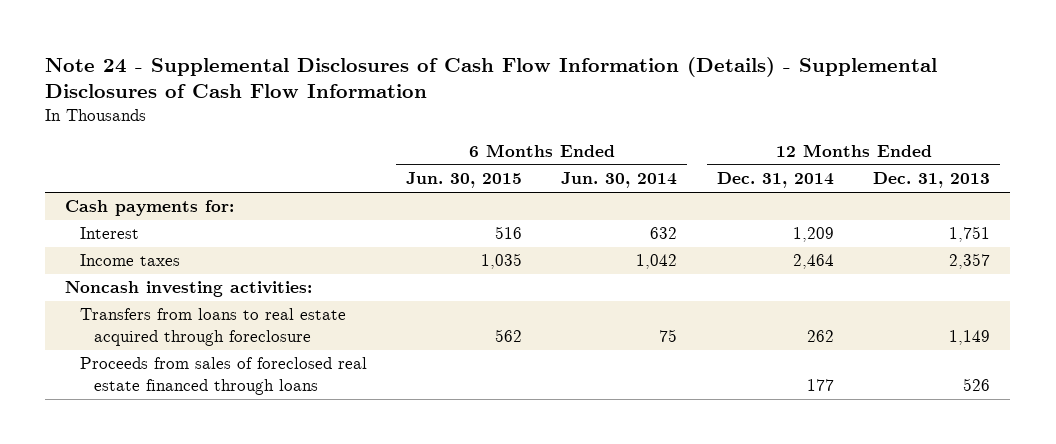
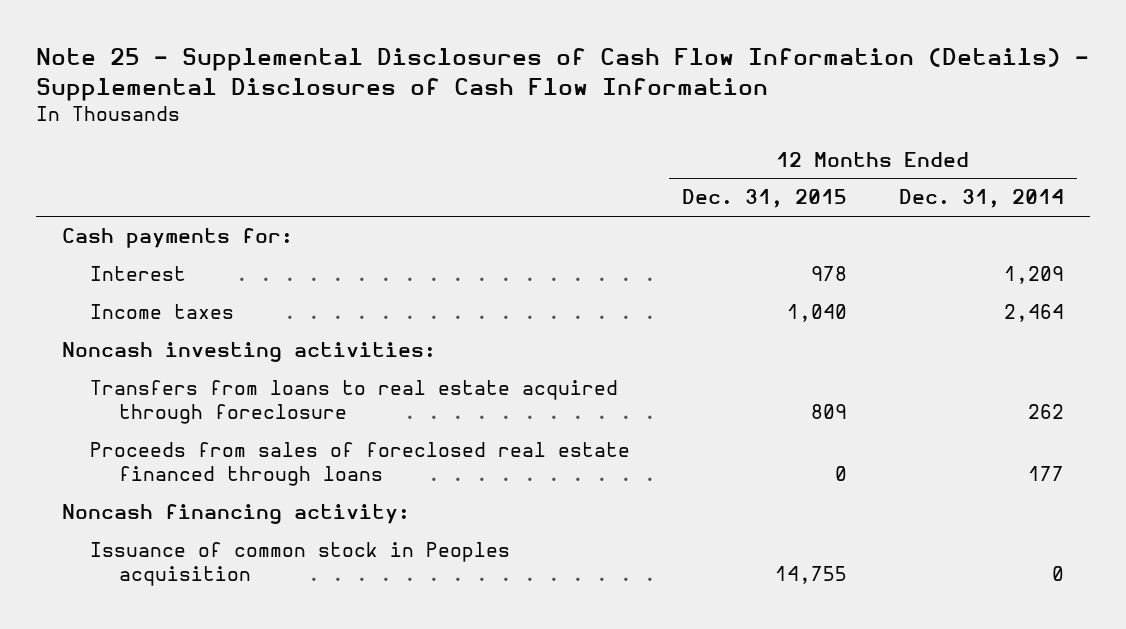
- Note 24 - Supplemental Disclosures of Cash Flow Information (Details) - Supplemental Disclosures of Cash Flow Information
+ Note 25 - Supplemental Disclosures of Cash Flow Information (Details) - Supplemental Disclosures of Cash Flow Information
- | 6 Months Ended Jun. 30, 2015 | 6 Months Ended Jun. 30, 2014 | 12 Months Ended Dec. 31, 2014 | 12 Months Ended Dec. 31, 2013
+ | 12 Months Ended Dec. 31, 2015 | 12 Months Ended Dec. 31, 2014
+ Noncash financing activity:
+ Issuance of common stock in Peoples acquisition | 14,755 | 0

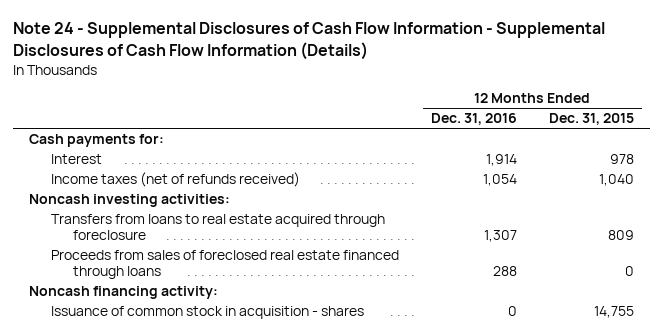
- Note 25 - Supplemental Disclosures of Cash Flow Information (Details) - Supplemental Disclosures of Cash Flow Information
+ Note 24 - Supplemental Disclosures of Cash Flow Information - Supplemental Disclosures of Cash Flow Information (Details)
- | 12 Months Ended Dec. 31, 2015 | 12 Months Ended Dec. 31, 2014
+ | 12 Months Ended Dec. 31, 2016 | 12 Months Ended Dec. 31, 2015
- Income taxes | 1,040 | 2,464
+ Income taxes (net of refunds received) | 1,054 | 1,040
- Issuance of common stock in Peoples acquisition | 14,755 | 0
+ Issuance of common stock in acquisition - shares | 0 | 14,755

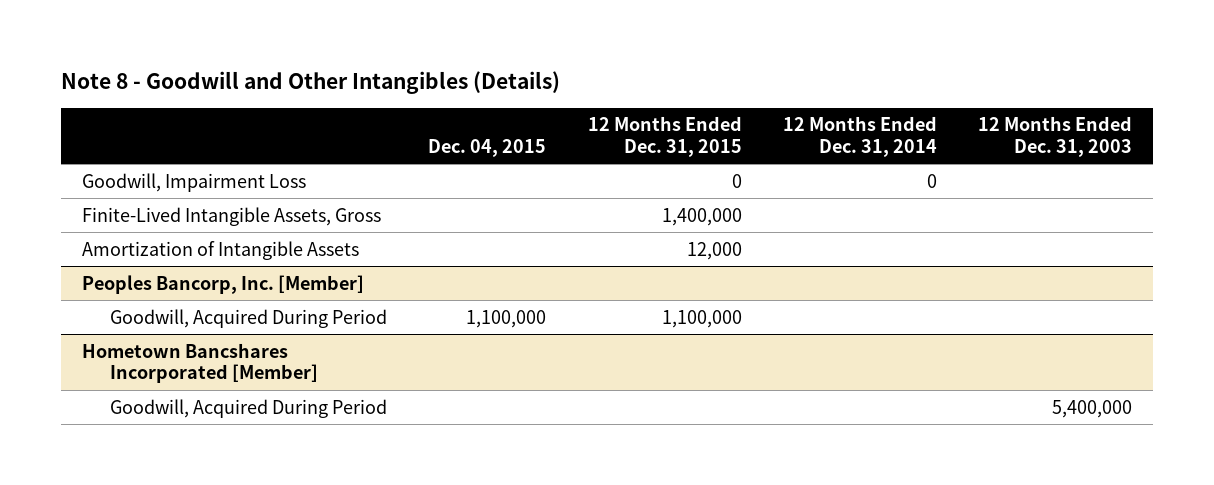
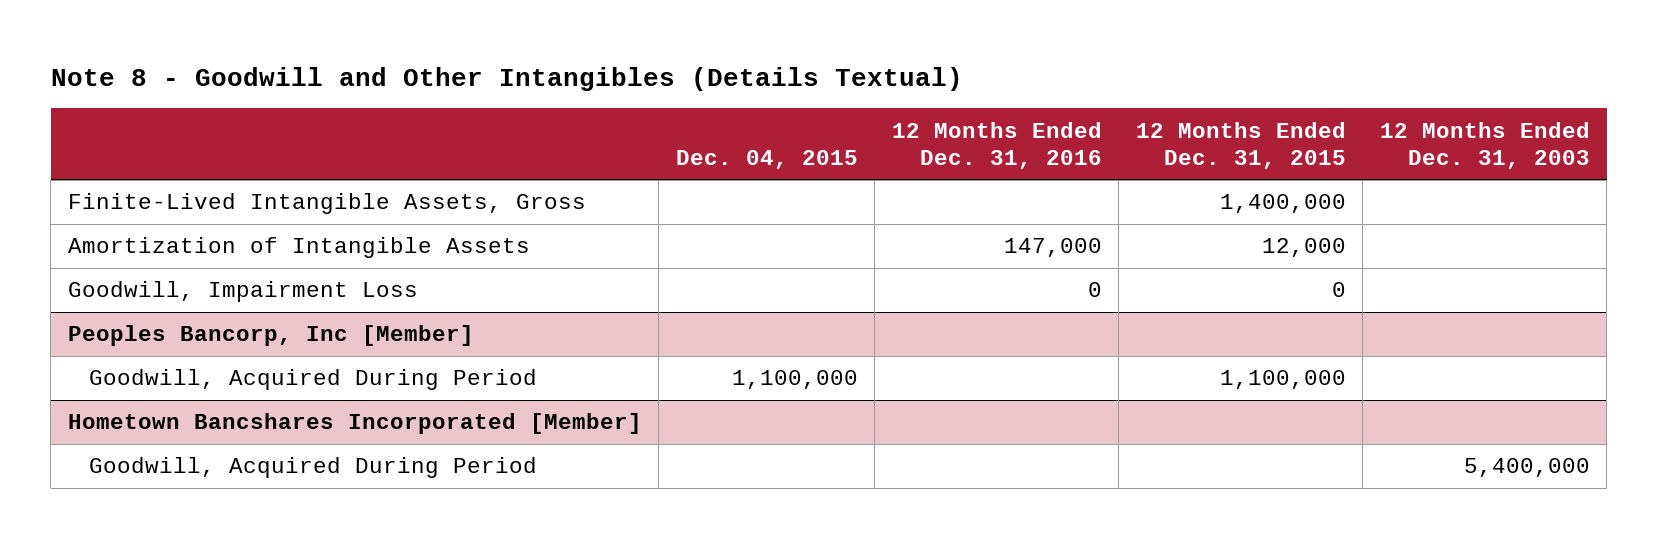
- Note 8 - Goodwill and Other Intangibles (Details)
+ Note 8 - Goodwill and Other Intangibles (Details Textual)
- | Dec. 04, 2015 | 12 Months Ended Dec. 31, 2015 | 12 Months Ended Dec. 31, 2014 | 12 Months Ended Dec. 31, 2003
+ | Dec. 04, 2015 | 12 Months Ended Dec. 31, 2016 | 12 Months Ended Dec. 31, 2015 | 12 Months Ended Dec. 31, 2003
- Peoples Bancorp, Inc. [Member]
moved down: Goodwill, Impairment Loss | | 0 | 0 |
+ Peoples Bancorp, Inc [Member]

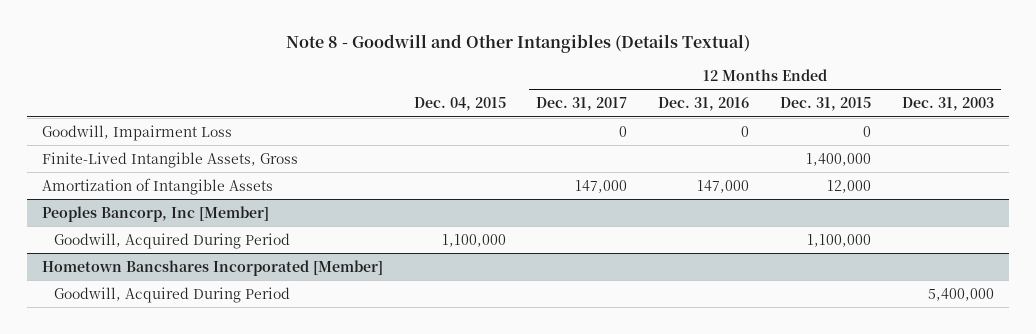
- | Dec. 04, 2015 | 12 Months Ended Dec. 31, 2016 | 12 Months Ended Dec. 31, 2015 | 12 Months Ended Dec. 31, 2003
+ | Dec. 04, 2015 | 12 Months Ended Dec. 31, 2017 | 12 Months Ended Dec. 31, 2016 | 12 Months Ended Dec. 31, 2015 | 12 Months Ended Dec. 31, 2003
moved up: Goodwill, Impairment Loss | | 0 | 0 | 0 |

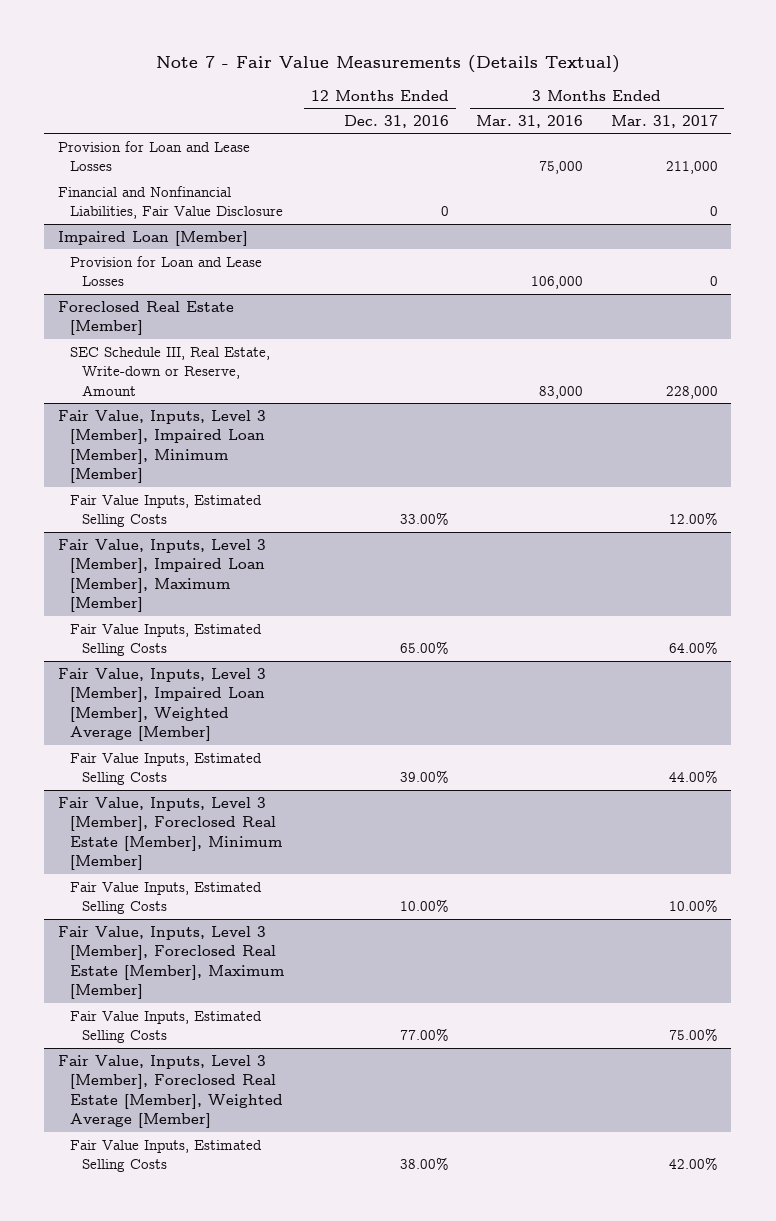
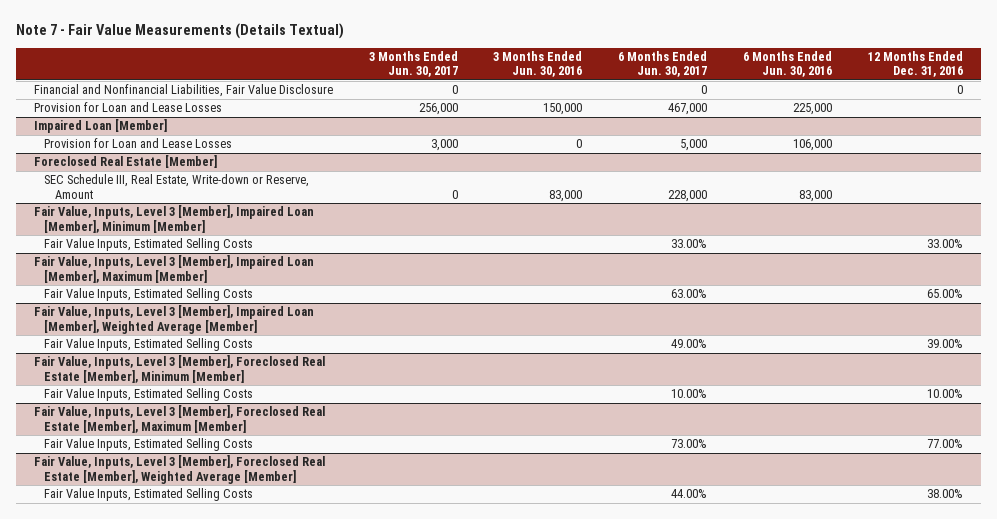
- | 12 Months Ended Dec. 31, 2016 | 3 Months Ended Mar. 31, 2016 | 3 Months Ended Mar. 31, 2017
+ | 3 Months Ended Jun. 30, 2017 | 3 Months Ended Jun. 30, 2016 | 6 Months Ended Jun. 30, 2017 | 6 Months Ended Jun. 30, 2016 | 12 Months Ended Dec. 31, 2016
moved down: Provision for Loan and Lease Losses | 256,000 | 150,000 | 467,000 | 225,000 |

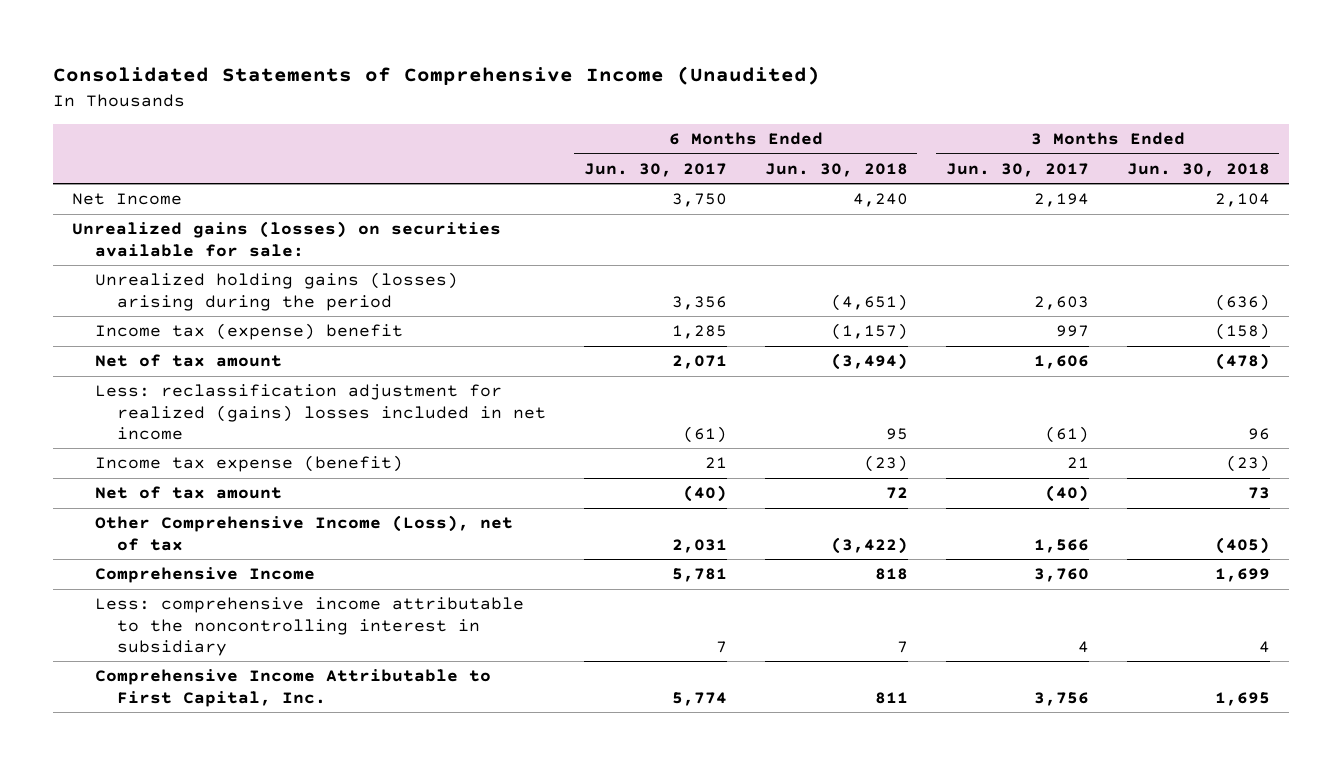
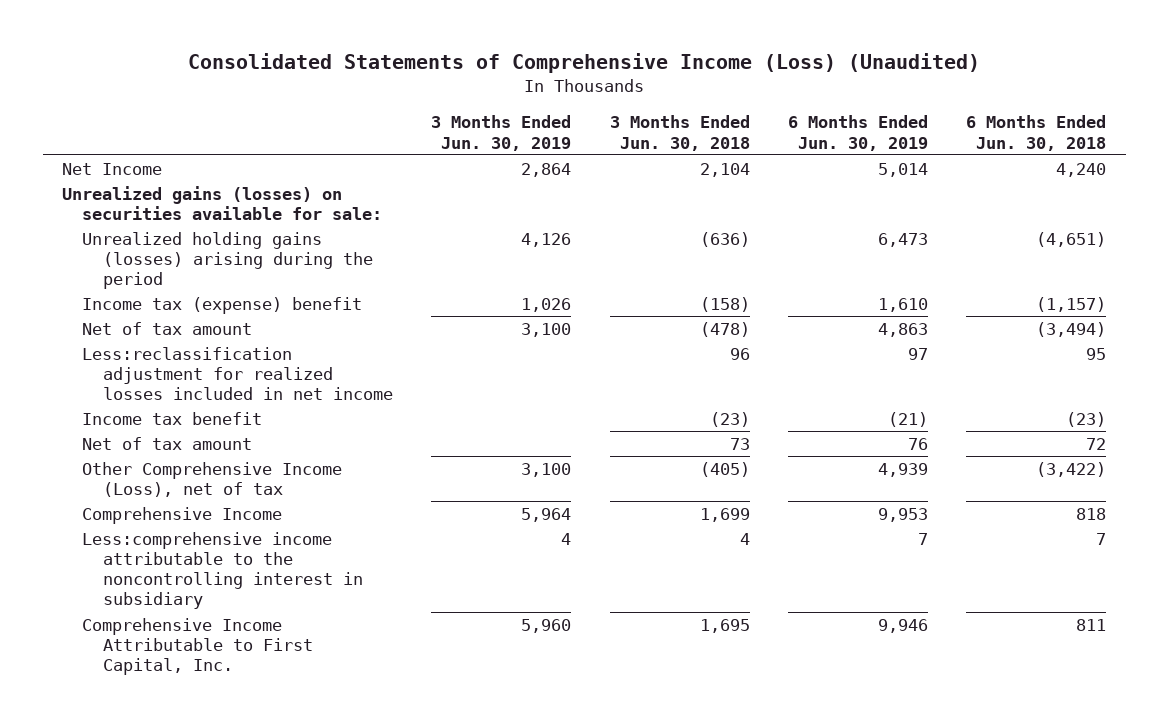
- Consolidated Statements of Comprehensive Income (Unaudited)
+ Consolidated Statements of Comprehensive Income (Loss) (Unaudited)
- | 6 Months Ended Jun. 30, 2017 | 6 Months Ended Jun. 30, 2018 | 3 Months Ended Jun. 30, 2017 | 3 Months Ended Jun. 30, 2018
+ | 3 Months Ended Jun. 30, 2019 | 3 Months Ended Jun. 30, 2018 | 6 Months Ended Jun. 30, 2019 | 6 Months Ended Jun. 30, 2018
- Less: reclassification adjustment for realized (gains) losses included in net income | (61) | 95 | (61) | 96
- Income tax expense (benefit) | 21 | (23) | 21 | (23)
+ Less:reclassification adjustment for realized losses included in net income | | 96 | 97 | 95
+ Income tax benefit | | (23) | (21) | (23)
- Less: comprehensive income attributable to the noncontrolling interest in subsidiary | 7 | 7 | 4 | 4
+ Less:comprehensive income attributable to the noncontrolling interest in subsidiary | 4 | 4 | 7 | 7

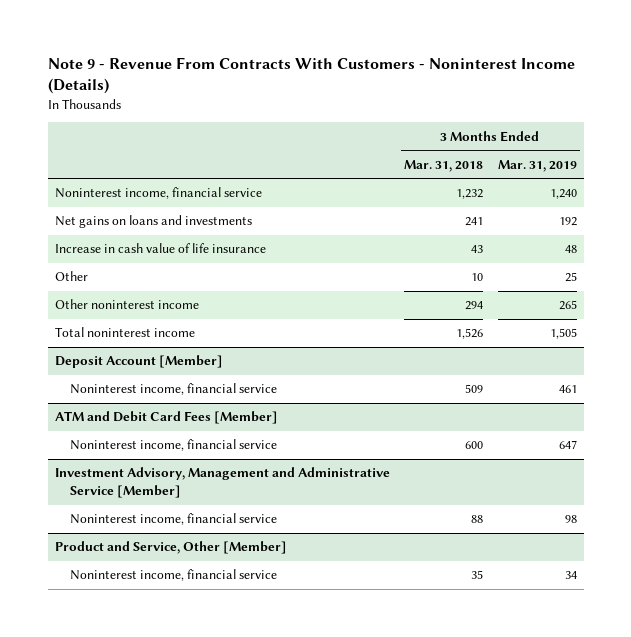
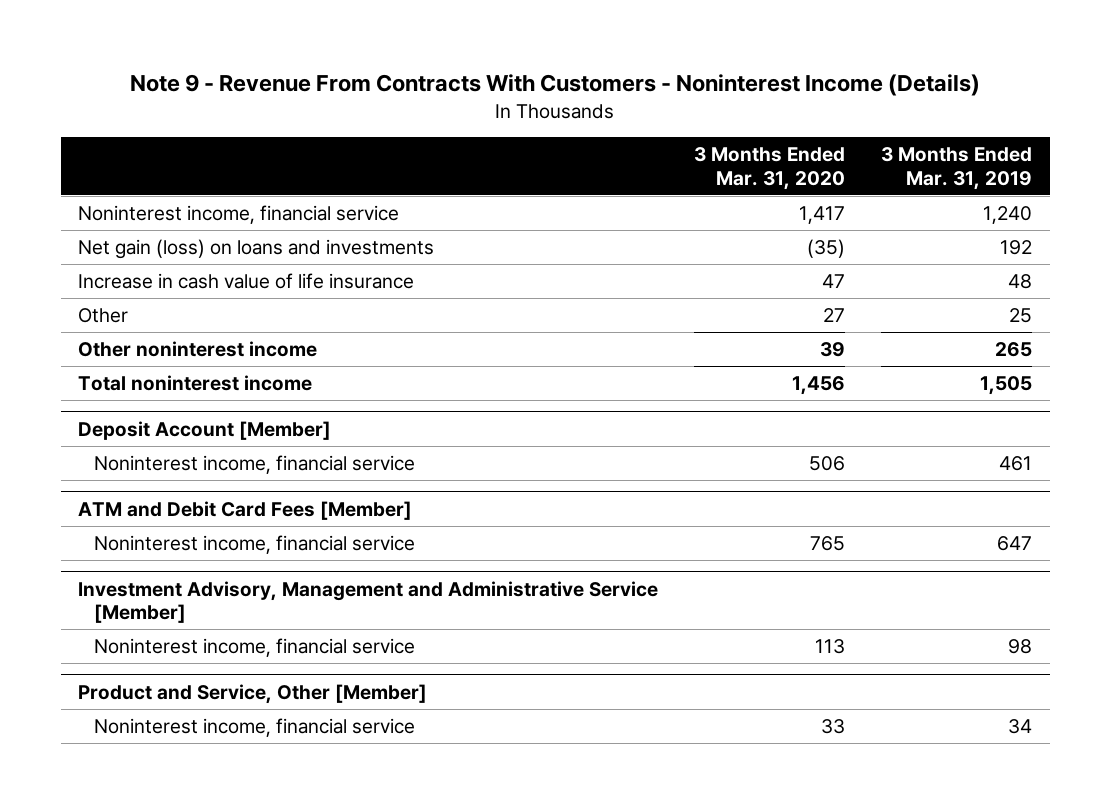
- | 3 Months Ended Mar. 31, 2018 | 3 Months Ended Mar. 31, 2019
+ | 3 Months Ended Mar. 31, 2020 | 3 Months Ended Mar. 31, 2019
- Net gains on loans and investments | 241 | 192
+ Net gain (loss) on loans and investments | (35) | 192

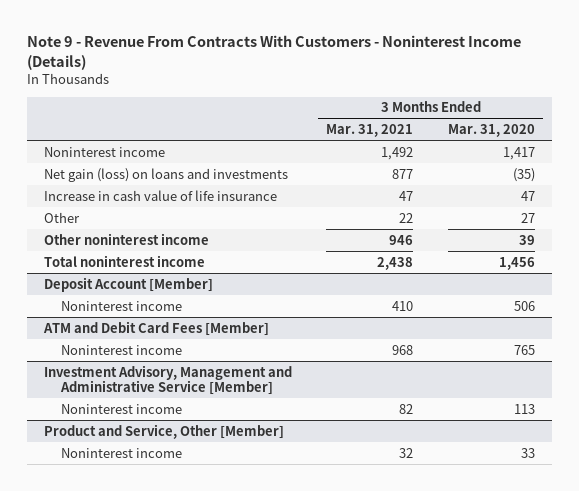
- | 3 Months Ended Mar. 31, 2020 | 3 Months Ended Mar. 31, 2019
+ | 3 Months Ended Mar. 31, 2021 | 3 Months Ended Mar. 31, 2020
- Noninterest income, financial service | 1,417 | 1,240
+ Noninterest income | 1,492 | 1,417
@ Deposit Account [Member]
- Noninterest income, financial service | 506 | 461
+ Noninterest income | 410 | 506
@ ATM and Debit Card Fees [Member]
- Noninterest income, financial service | 765 | 647
+ Noninterest income | 968 | 765
@ Investment Advisory, Management and Administrative Service [Member]
- Noninterest income, financial service | 113 | 98
+ Noninterest income | 82 | 113
@ Product and Service, Other [Member]
- Noninterest income, financial service | 33 | 34
+ Noninterest income | 32 | 33

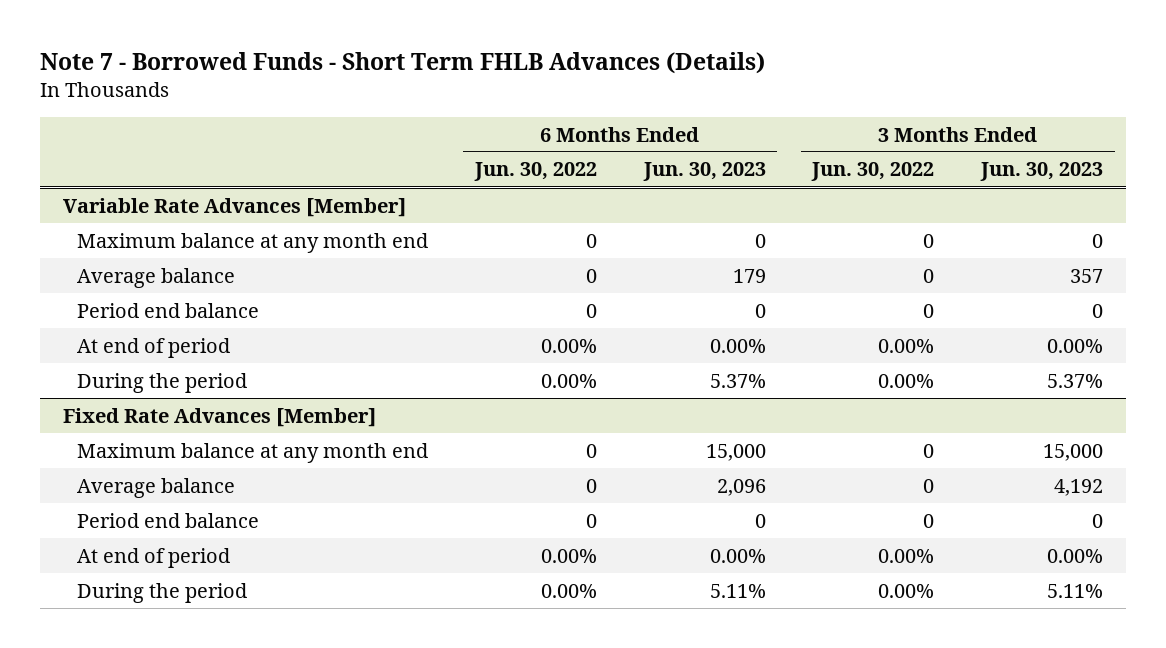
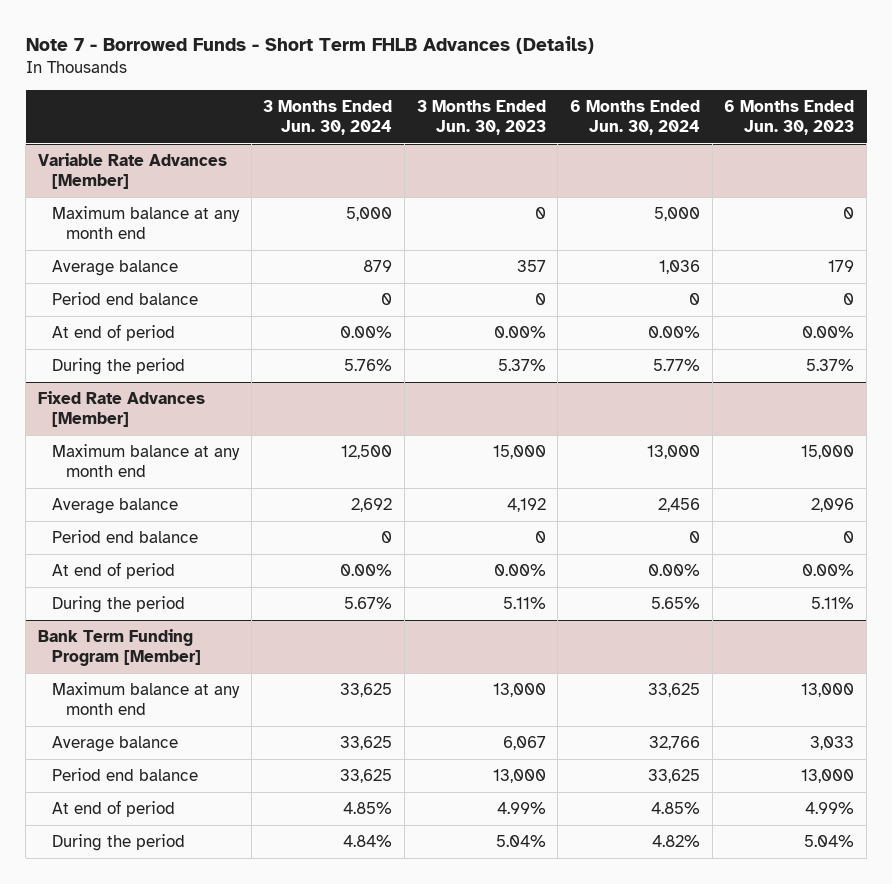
- | 6 Months Ended Jun. 30, 2022 | 6 Months Ended Jun. 30, 2023 | 3 Months Ended Jun. 30, 2022 | 3 Months Ended Jun. 30, 2023
+ | 3 Months Ended Jun. 30, 2024 | 3 Months Ended Jun. 30, 2023 | 6 Months Ended Jun. 30, 2024 | 6 Months Ended Jun. 30, 2023
+ Bank Term Funding Program [Member]
+ Maximum balance at any month end | 33,625 | 13,000 | 33,625 | 13,000
+ Average balance | 33,625 | 6,067 | 32,766 | 3,033
+ Period end balance | 33,625 | 13,000 | 33,625 | 13,000
+ At end of period | 4.85% | 4.99% | 4.85% | 4.99%
+ During the period | 4.84% | 5.04% | 4.82% | 5.04%

